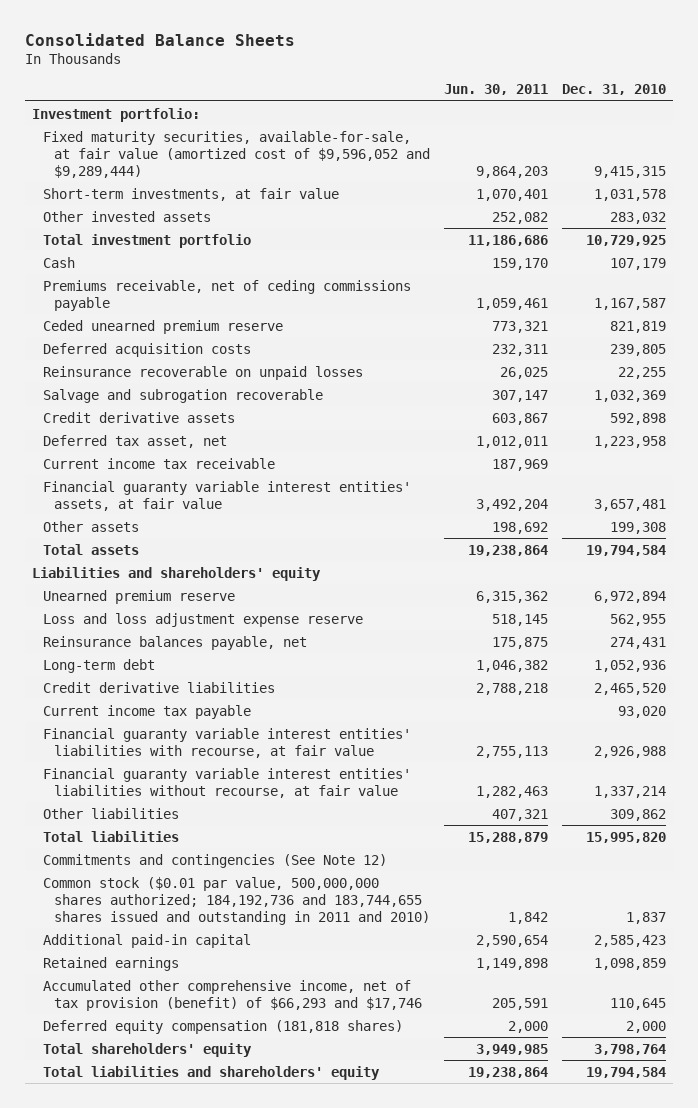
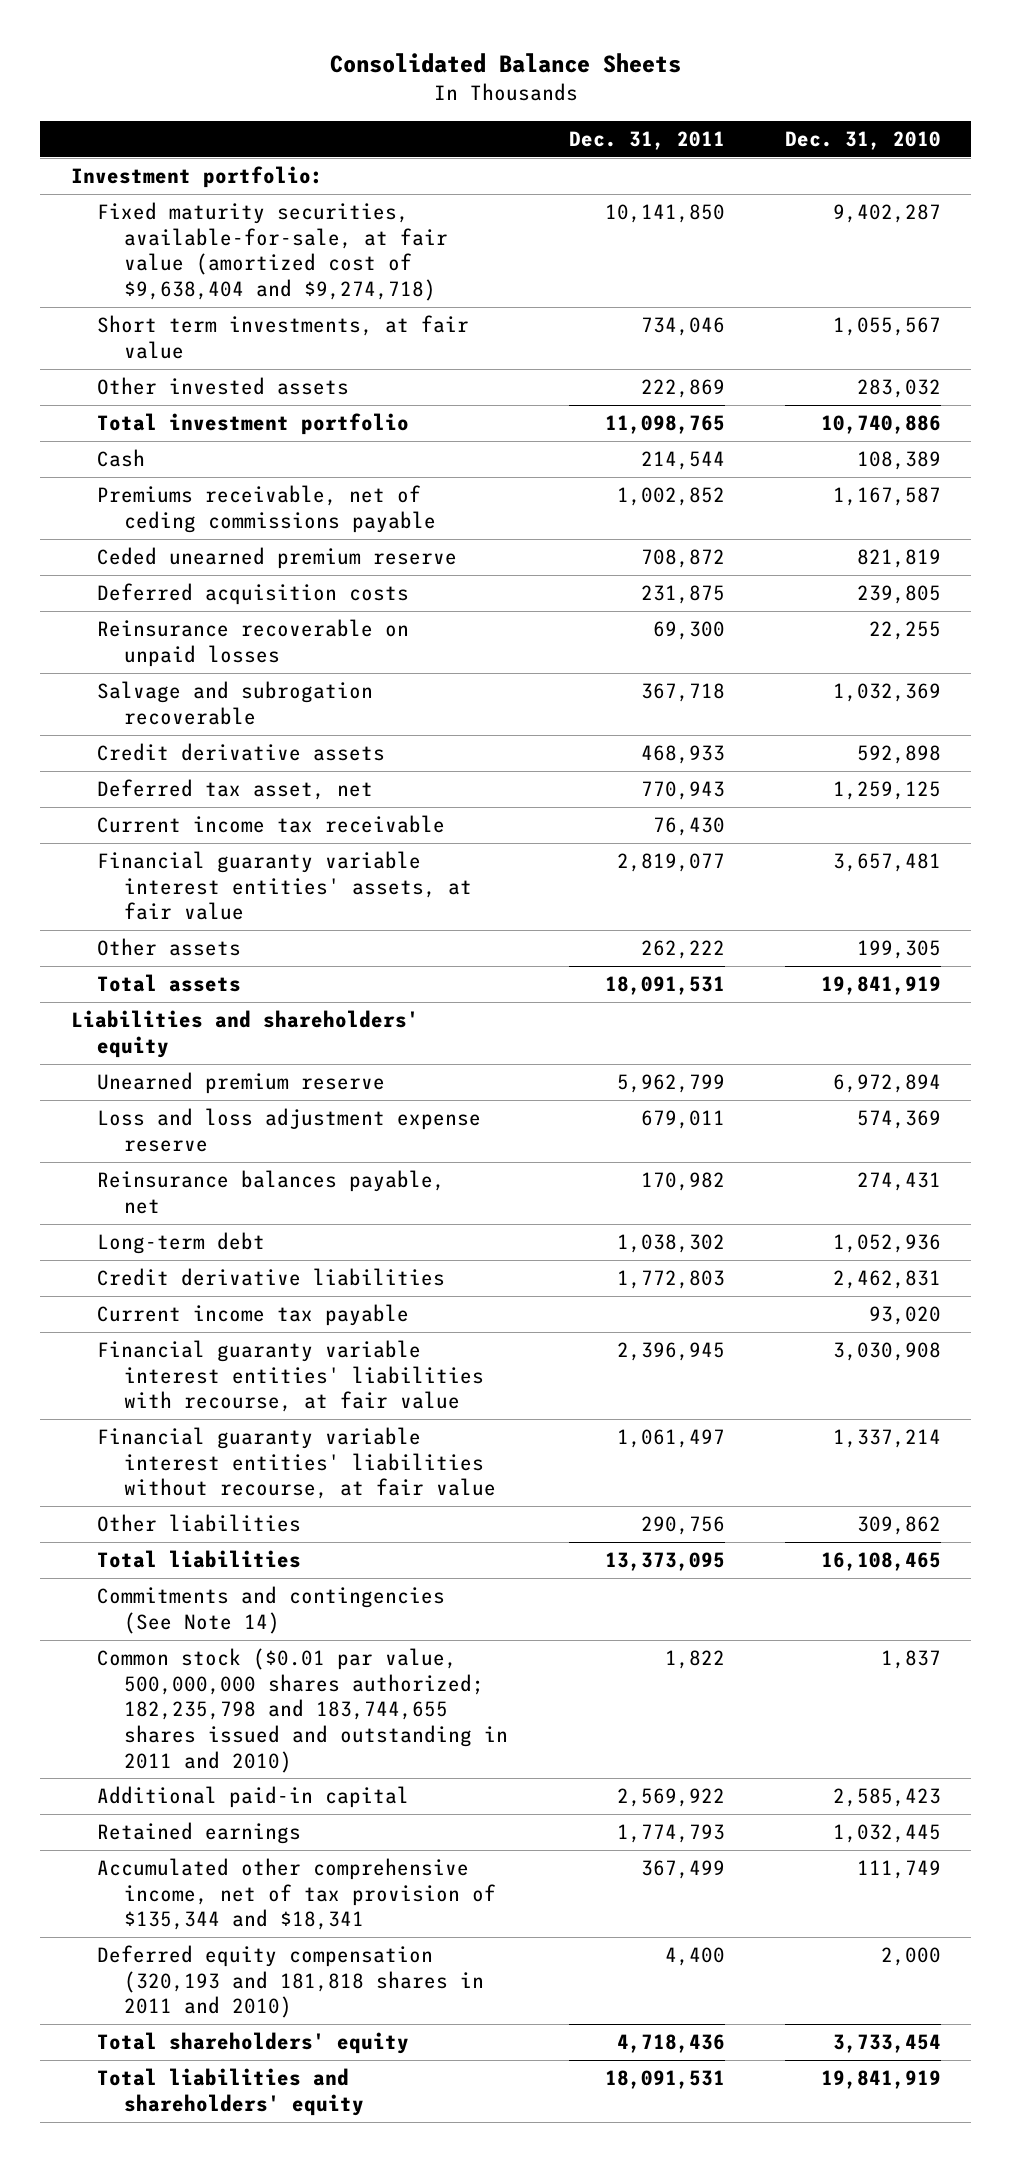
- | Jun. 30, 2011 | Dec. 31, 2010
+ | Dec. 31, 2011 | Dec. 31, 2010
- Fixed maturity securities, available-for-sale, at fair value (amortized cost of $9,596,052 and $9,289,444) | 9,864,203 | 9,415,315
- Short-term investments, at fair value | 1,070,401 | 1,031,578
+ Fixed maturity securities, available-for-sale, at fair value (amortized cost of $9,638,404 and $9,274,718) | 10,141,850 | 9,402,287
+ Short term investments, at fair value | 734,046 | 1,055,567
- Total investment portfolio | 11,186,686 | 10,729,925
- Cash | 159,170 | 107,179
+ Total investment portfolio | 11,098,765 | 10,740,886
+ Cash | 214,544 | 108,389
- Deferred tax asset, net | 1,012,011 | 1,223,958
+ Deferred tax asset, net | 770,943 | 1,259,125
- Other assets | 198,692 | 199,308
- Total assets | 19,238,864 | 19,794,584
+ Other assets | 262,222 | 199,305
+ Total assets | 18,091,531 | 19,841,919
- Loss and loss adjustment expense reserve | 518,145 | 562,955
+ Loss and loss adjustment expense reserve | 679,011 | 574,369
- Credit derivative liabilities | 2,788,218 | 2,465,520
+ Credit derivative liabilities | 1,772,803 | 2,462,831
- Financial guaranty variable interest entities' liabilities with recourse, at fair value | 2,755,113 | 2,926,988
+ Financial guaranty variable interest entities' liabilities with recourse, at fair value | 2,396,945 | 3,030,908
- Total liabilities | 15,288,879 | 15,995,820
- Commitments and contingencies (See Note 12)
- Common stock ($0.01 par value, 500,000,000 shares authorized; 184,192,736 and 183,744,655 shares issued and outstanding in 2011 and 2010) | 1,842 | 1,837
+ Total liabilities | 13,373,095 | 16,108,465
+ Commitments and contingencies (See Note 14)
+ Common stock ($0.01 par value, 500,000,000 shares authorized; 182,235,798 and 183,744,655 shares issued and outstanding in 2011 and 2010) | 1,822 | 1,837
- Retained earnings | 1,149,898 | 1,098,859
- Accumulated other comprehensive income, net of tax provision (benefit) of $66,293 and $17,746 | 205,591 | 110,645
- Deferred equity compensation (181,818 shares) | 2,000 | 2,000
- Total shareholders' equity | 3,949,985 | 3,798,764
- Total liabilities and shareholders' equity | 19,238,864 | 19,794,584
+ Retained earnings | 1,774,793 | 1,032,445
+ Accumulated other comprehensive income, net of tax provision of $135,344 and $18,341 | 367,499 | 111,749
+ Deferred equity compensation (320,193 and 181,818 shares in 2011 and 2010) | 4,400 | 2,000
+ Total shareholders' equity | 4,718,436 | 3,733,454
+ Total liabilities and shareholders' equity | 18,091,531 | 19,841,919

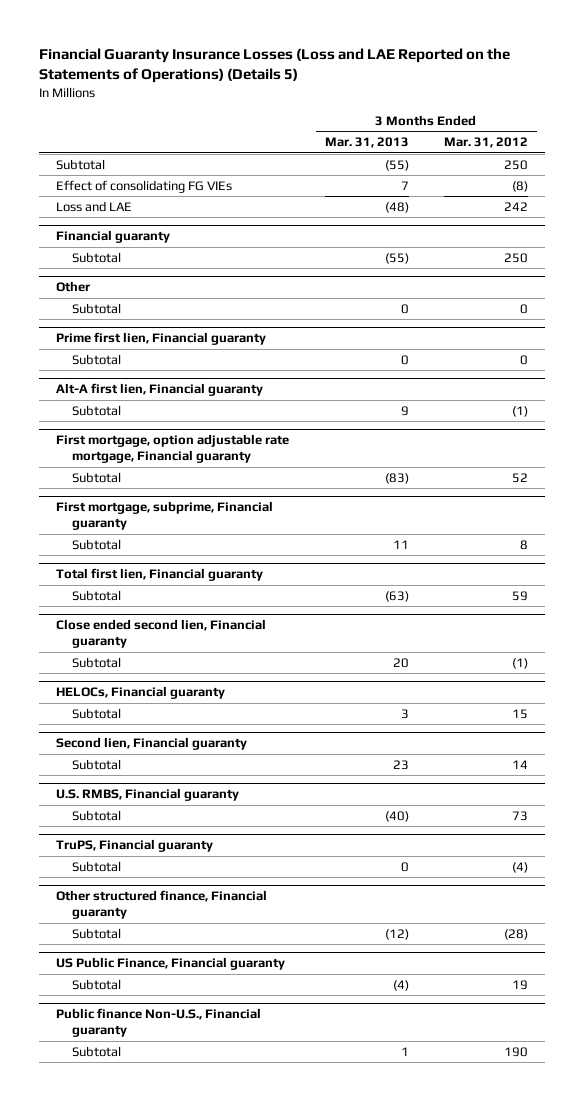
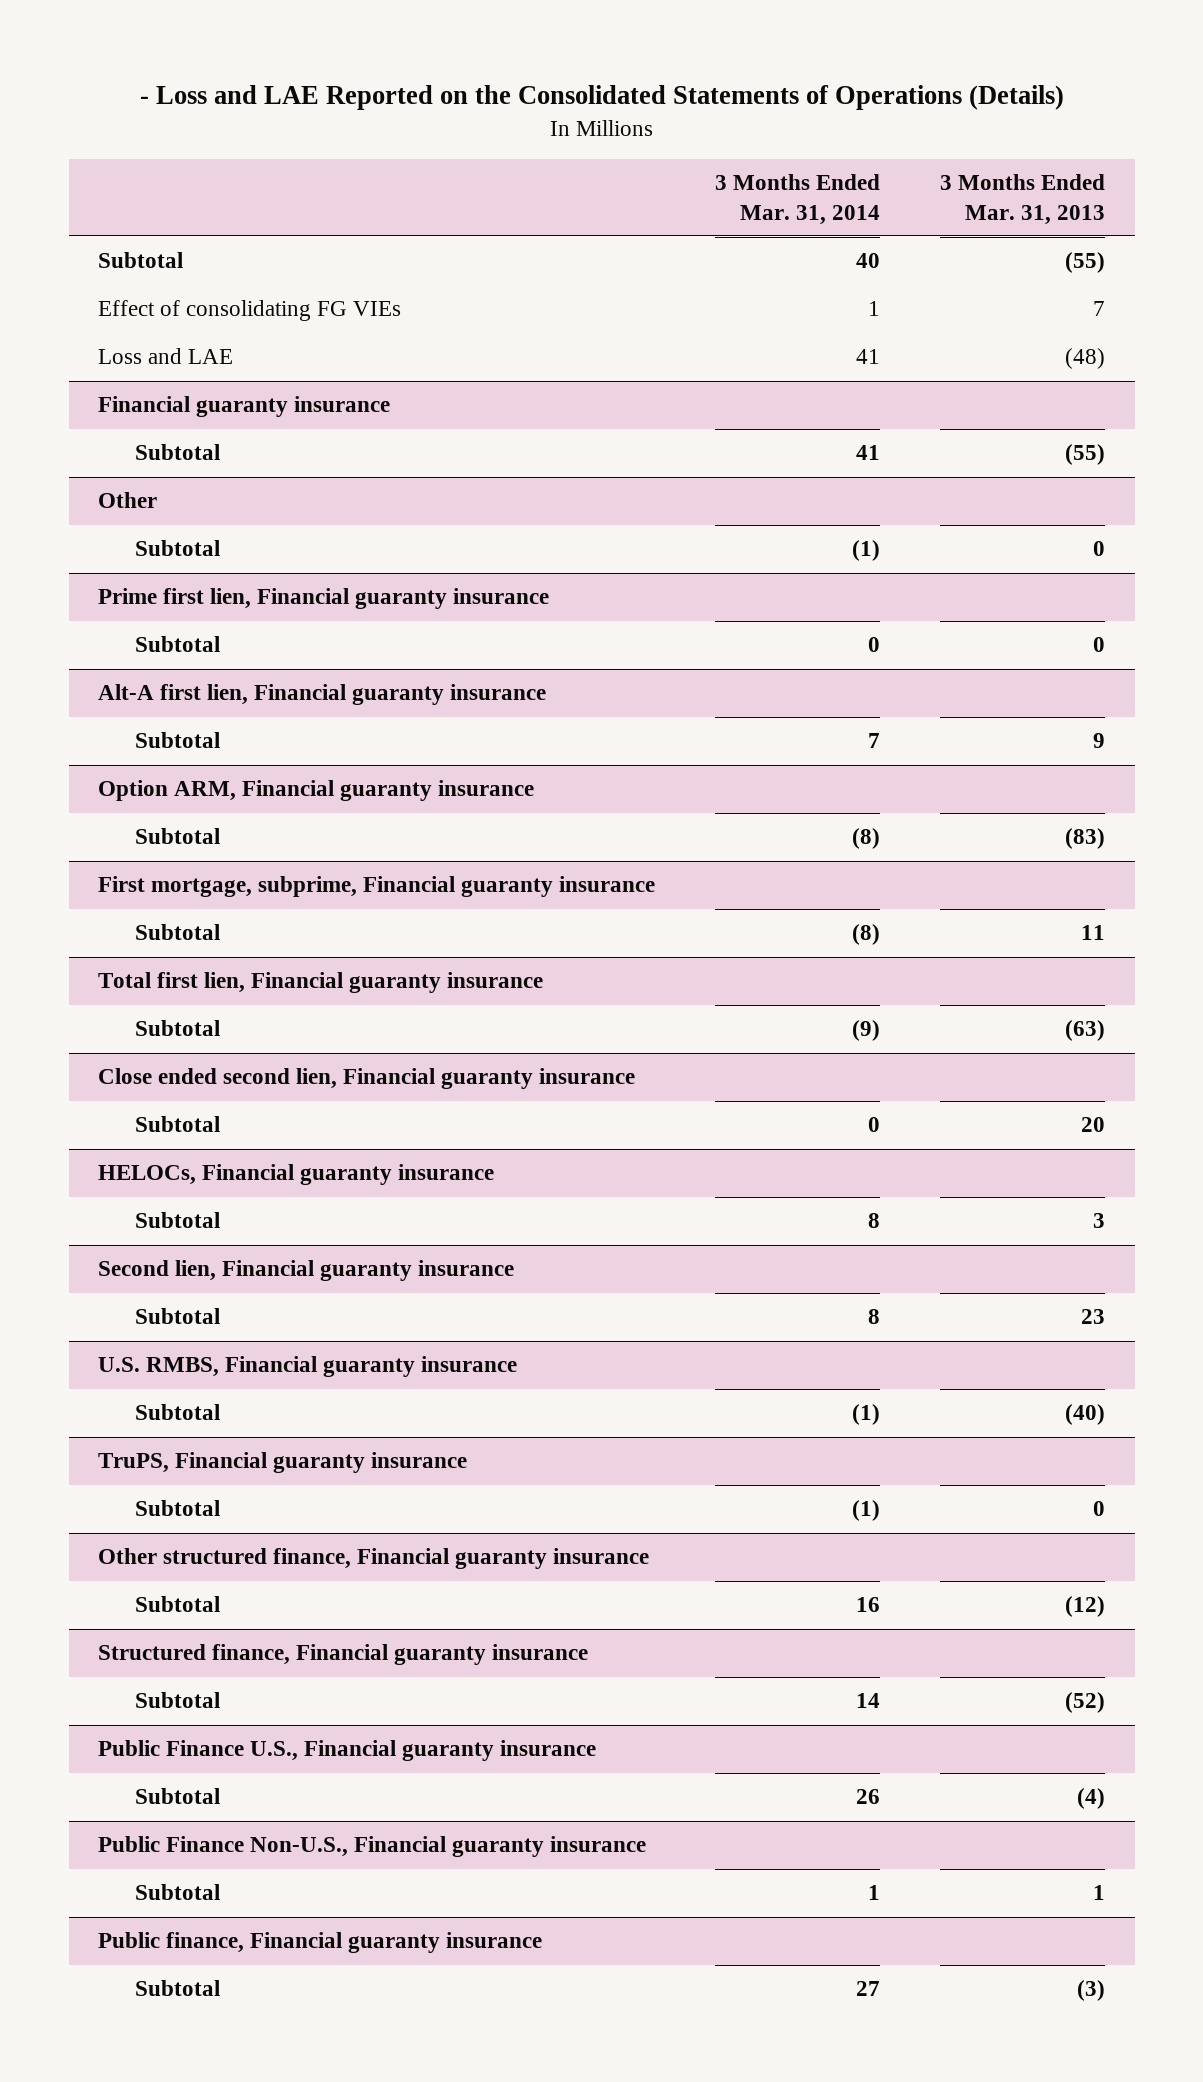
- Financial Guaranty Insurance Losses (Loss and LAE Reported on the Statements of Operations) (Details 5)
+ - Loss and LAE Reported on the Consolidated Statements of Operations (Details)
- | 3 Months Ended Mar. 31, 2013 | 3 Months Ended Mar. 31, 2012
+ | 3 Months Ended Mar. 31, 2014 | 3 Months Ended Mar. 31, 2013
- Financial guaranty
+ Financial guaranty insurance
- Prime first lien, Financial guaranty
+ Prime first lien, Financial guaranty insurance
- Alt-A first lien, Financial guaranty
+ Alt-A first lien, Financial guaranty insurance
- First mortgage, option adjustable rate mortgage, Financial guaranty
+ Option ARM, Financial guaranty insurance
- First mortgage, subprime, Financial guaranty
+ First mortgage, subprime, Financial guaranty insurance
- Total first lien, Financial guaranty
+ Total first lien, Financial guaranty insurance
- Close ended second lien, Financial guaranty
+ Close ended second lien, Financial guaranty insurance
- HELOCs, Financial guaranty
+ HELOCs, Financial guaranty insurance
- Second lien, Financial guaranty
+ Second lien, Financial guaranty insurance
- U.S. RMBS, Financial guaranty
+ U.S. RMBS, Financial guaranty insurance
- TruPS, Financial guaranty
+ TruPS, Financial guaranty insurance
- Other structured finance, Financial guaranty
+ Other structured finance, Financial guaranty insurance
- US Public Finance, Financial guaranty
+ Structured finance, Financial guaranty insurance
+ Subtotal | 14 | (52)
+ Public Finance U.S., Financial guaranty insurance
- Public finance Non-U.S., Financial guaranty
+ Public Finance Non-U.S., Financial guaranty insurance
+ Public finance, Financial guaranty insurance
+ Subtotal | 27 | (3)

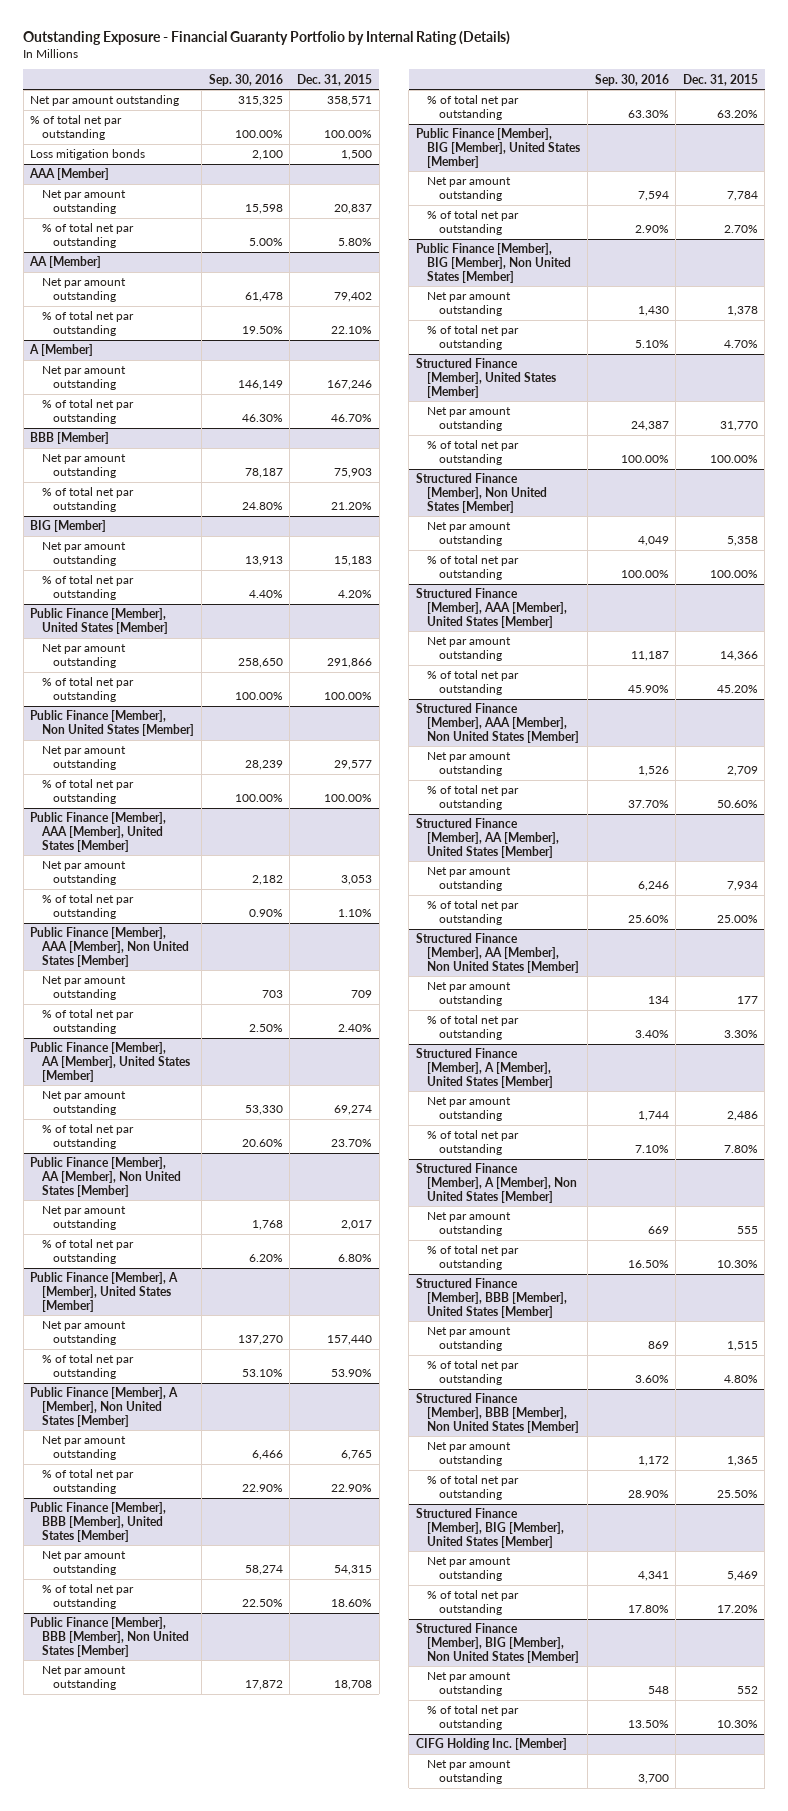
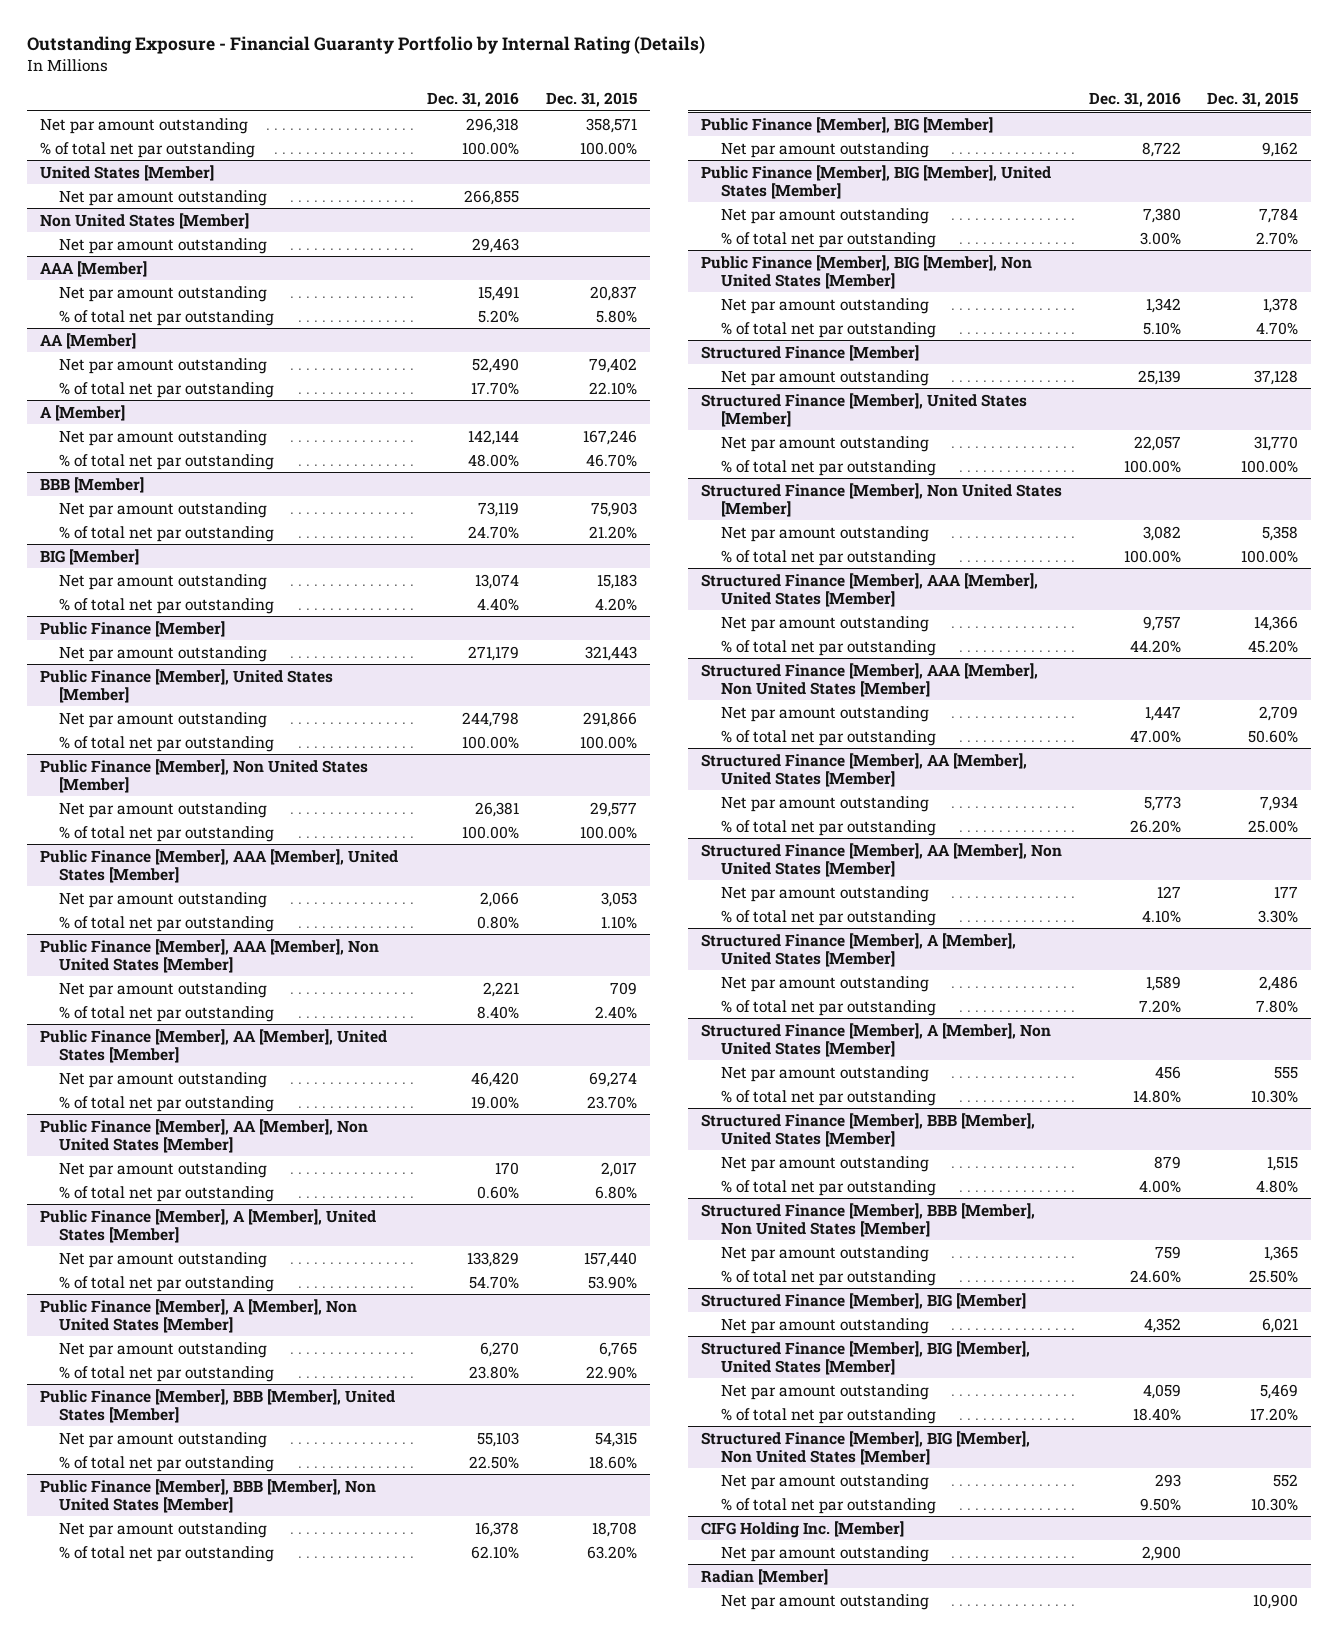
- | Sep. 30, 2016 | Dec. 31, 2015
+ | Dec. 31, 2016 | Dec. 31, 2015
- Loss mitigation bonds | 2,100 | 1,500
+ United States [Member]
+ Net par amount outstanding | 266,855 |
+ Non United States [Member]
+ Net par amount outstanding | 29,463 |
+ Public Finance [Member]
+ Net par amount outstanding | 271,179 | 321,443
+ Public Finance [Member], BIG [Member]
+ Net par amount outstanding | 8,722 | 9,162
+ Structured Finance [Member]
+ Net par amount outstanding | 25,139 | 37,128
+ Structured Finance [Member], BIG [Member]
+ Net par amount outstanding | 4,352 | 6,021
+ Radian [Member]
+ Net par amount outstanding | | 10,900

